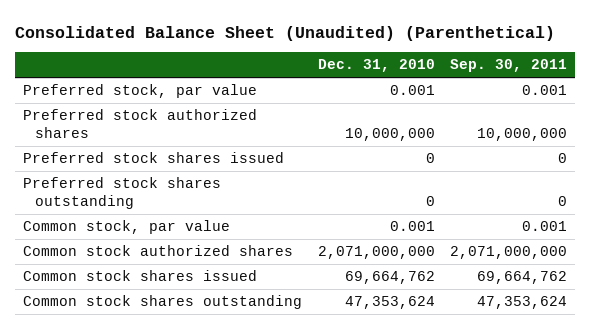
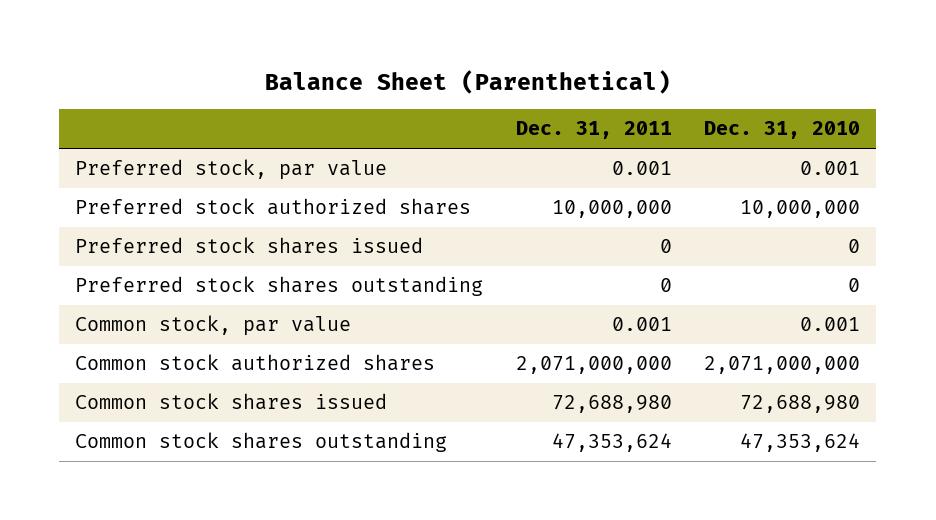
- Consolidated Balance Sheet (Unaudited) (Parenthetical)
+ Balance Sheet (Parenthetical)
- | Dec. 31, 2010 | Sep. 30, 2011
+ | Dec. 31, 2011 | Dec. 31, 2010
- Common stock shares issued | 69,664,762 | 69,664,762
+ Common stock shares issued | 72,688,980 | 72,688,980

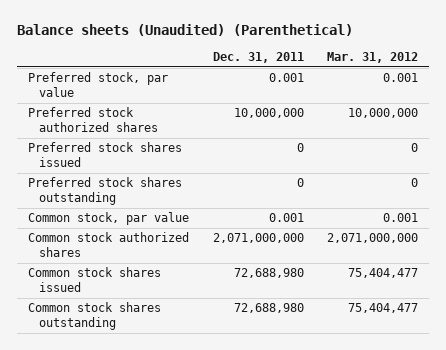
- Balance Sheet (Parenthetical)
+ Balance sheets (Unaudited) (Parenthetical)
- | Dec. 31, 2011 | Dec. 31, 2010
+ | Dec. 31, 2011 | Mar. 31, 2012
- Common stock shares outstanding | 47,353,624 | 47,353,624
+ Common stock shares outstanding | 72,688,980 | 75,404,477

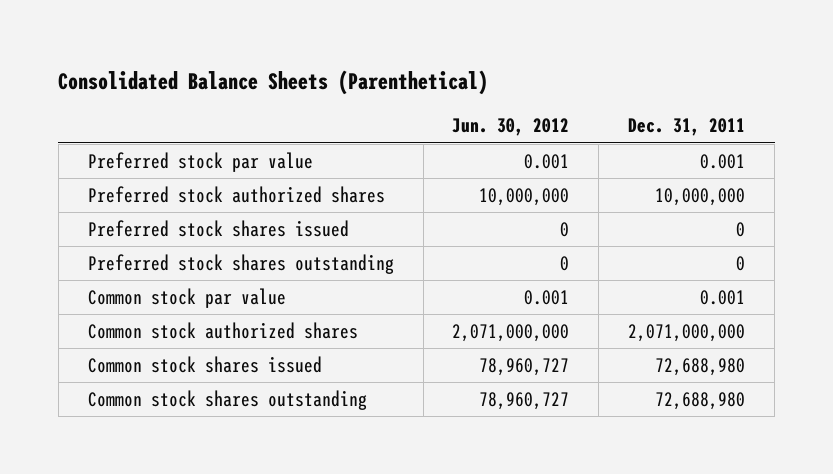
- Balance sheets (Unaudited) (Parenthetical)
+ Consolidated Balance Sheets (Parenthetical)
- | Dec. 31, 2011 | Mar. 31, 2012
+ | Jun. 30, 2012 | Dec. 31, 2011
- Preferred stock, par value | 0.001 | 0.001
+ Preferred stock par value | 0.001 | 0.001
- Common stock, par value | 0.001 | 0.001
+ Common stock par value | 0.001 | 0.001

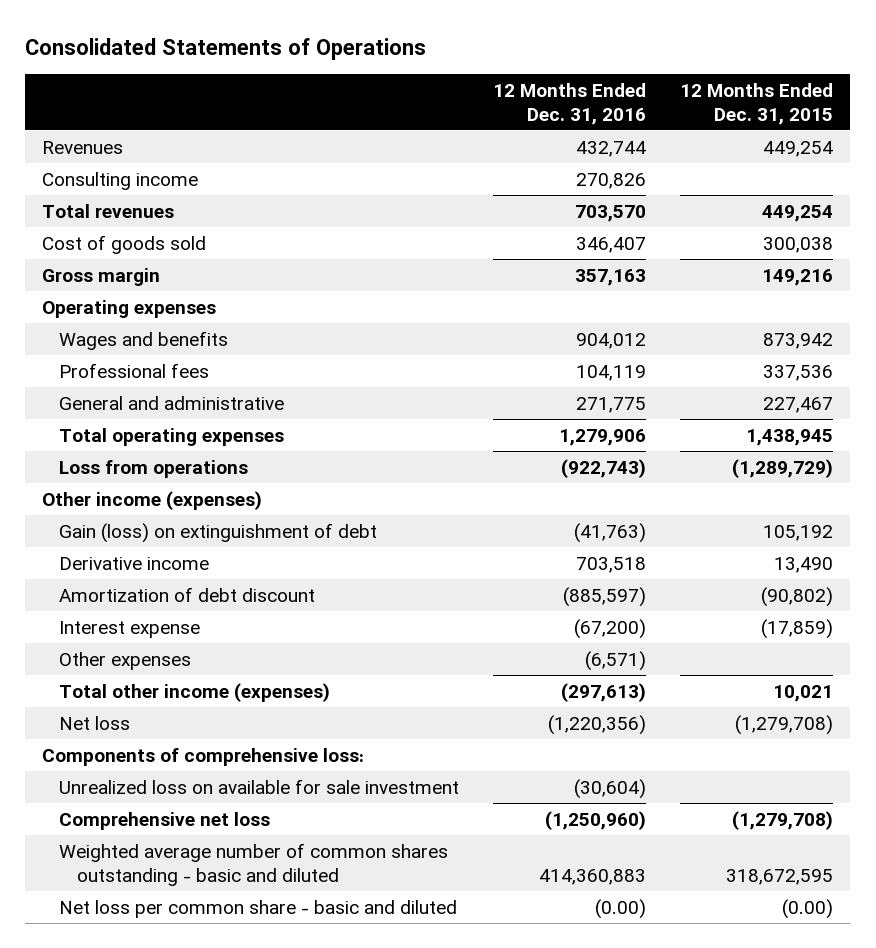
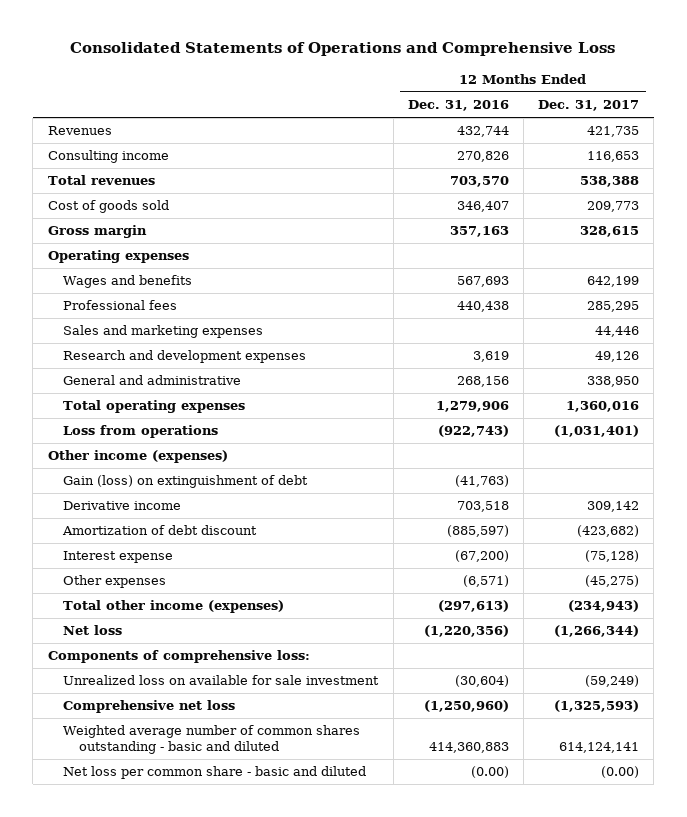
- Consolidated Statements of Operations
+ Consolidated Statements of Operations and Comprehensive Loss
- | 12 Months Ended Dec. 31, 2016 | 12 Months Ended Dec. 31, 2015
+ | 12 Months Ended Dec. 31, 2016 | 12 Months Ended Dec. 31, 2017
- Wages and benefits | 904,012 | 873,942
- Professional fees | 104,119 | 337,536
- General and administrative | 271,775 | 227,467
+ Wages and benefits | 567,693 | 642,199
+ Professional fees | 440,438 | 285,295
+ Sales and marketing expenses | | 44,446
+ Research and development expenses | 3,619 | 49,126
+ General and administrative | 268,156 | 338,950

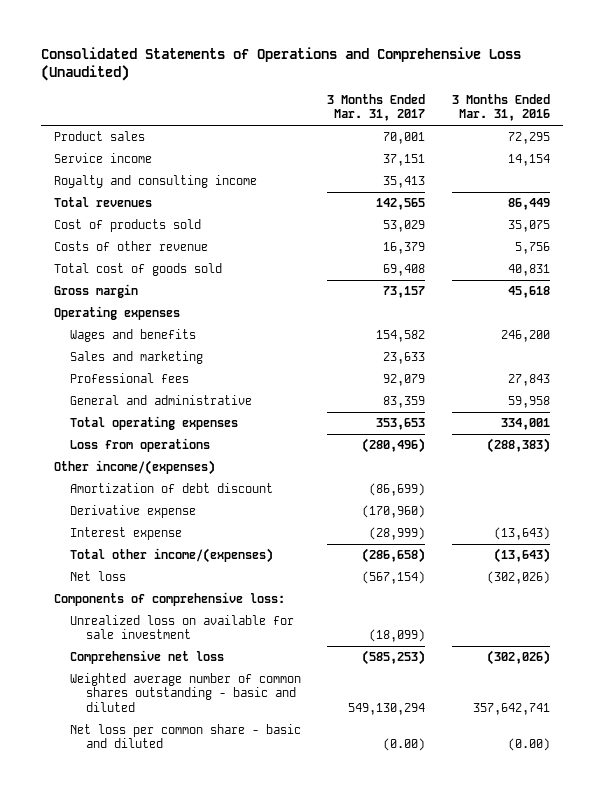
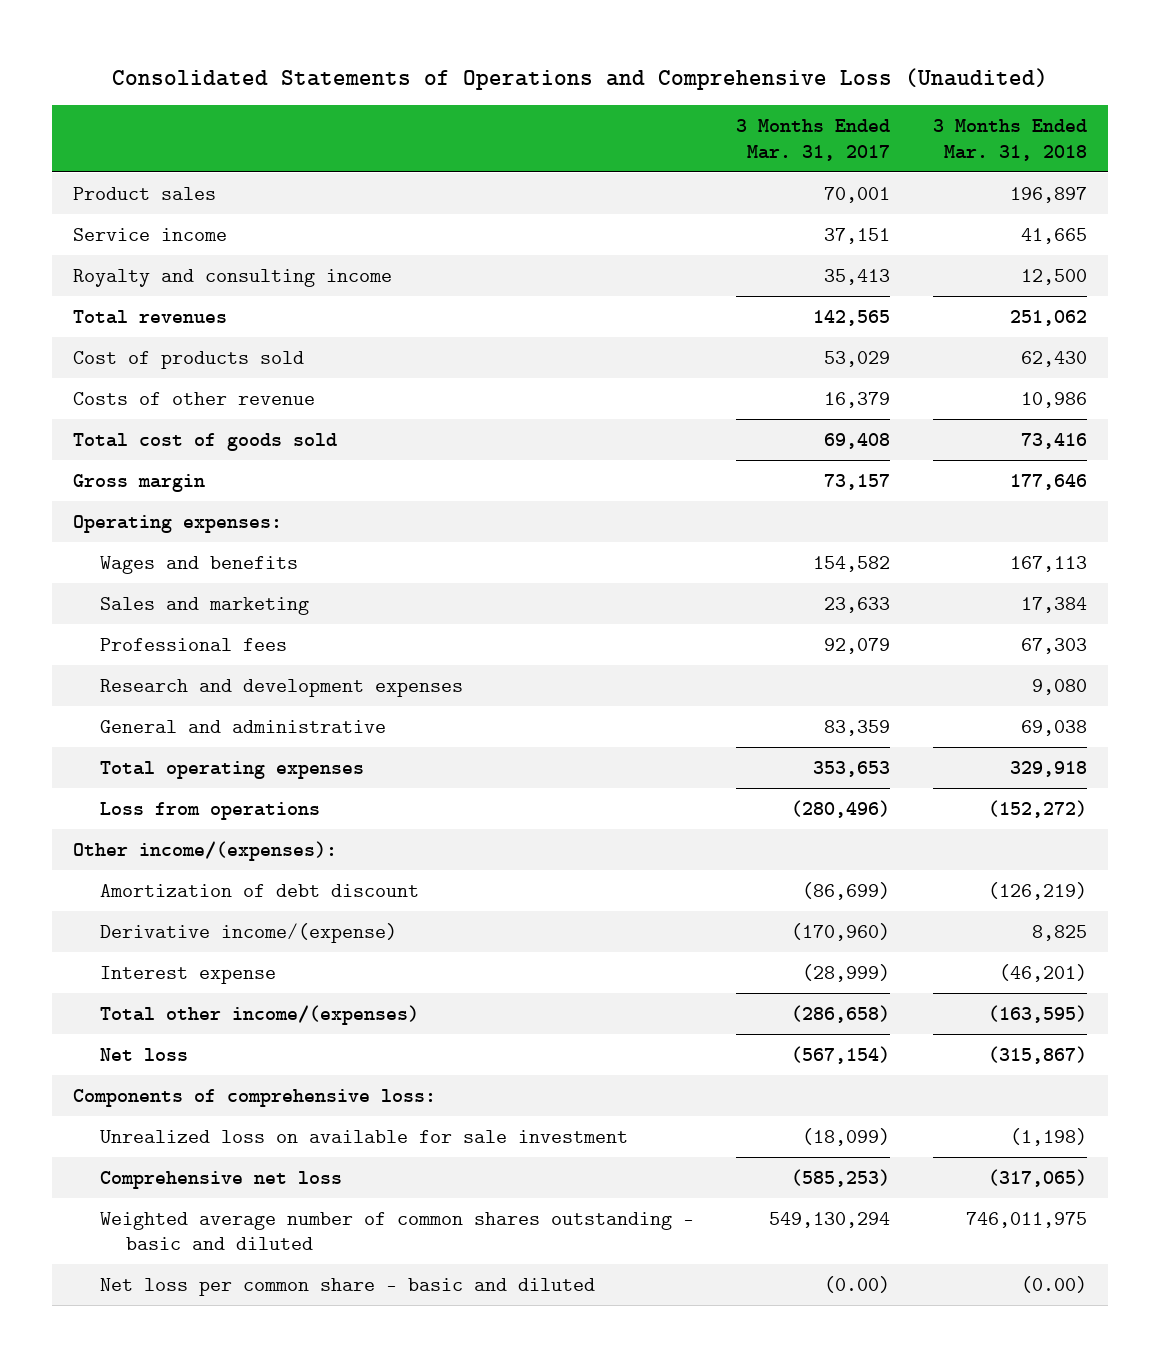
- | 3 Months Ended Mar. 31, 2017 | 3 Months Ended Mar. 31, 2016
+ | 3 Months Ended Mar. 31, 2017 | 3 Months Ended Mar. 31, 2018
- Operating expenses
+ Operating expenses:
+ Research and development expenses | | 9,080
- Other income/(expenses)
+ Other income/(expenses):
- Derivative expense | (170,960) |
+ Derivative income/(expense) | (170,960) | 8,825

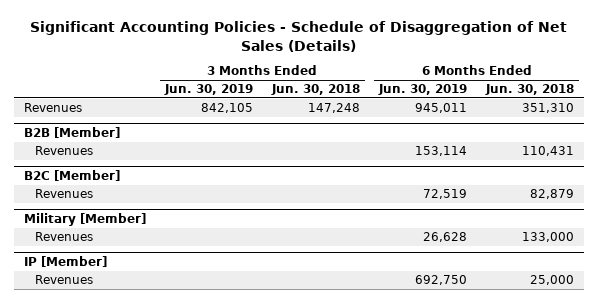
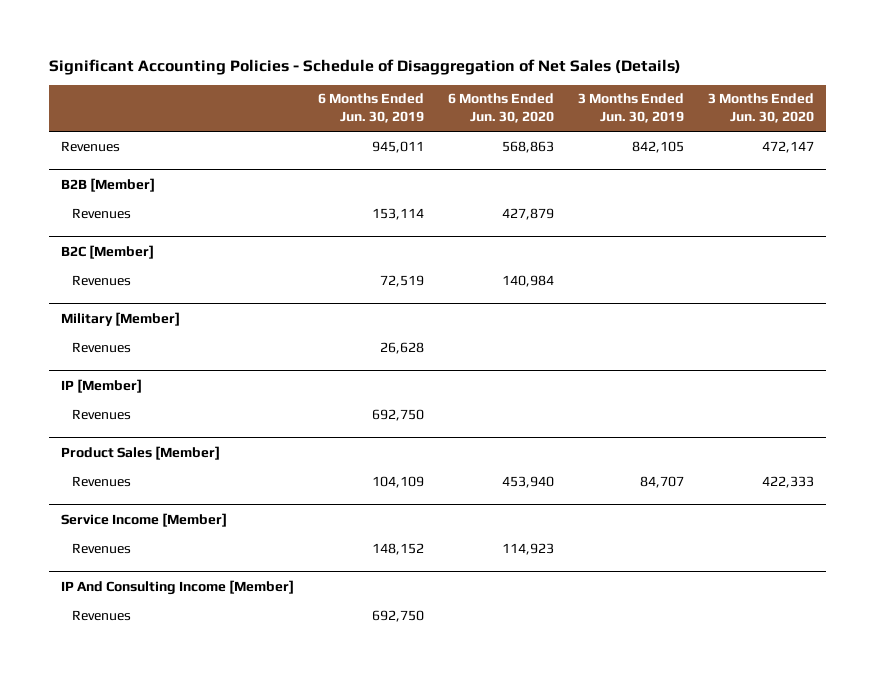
- | 3 Months Ended Jun. 30, 2019 | 3 Months Ended Jun. 30, 2018 | 6 Months Ended Jun. 30, 2019 | 6 Months Ended Jun. 30, 2018
+ | 6 Months Ended Jun. 30, 2019 | 6 Months Ended Jun. 30, 2020 | 3 Months Ended Jun. 30, 2019 | 3 Months Ended Jun. 30, 2020
+ Product Sales [Member]
+ Revenues | 104,109 | 453,940 | 84,707 | 422,333
+ Service Income [Member]
+ Revenues | 148,152 | 114,923 | |
+ IP And Consulting Income [Member]
+ Revenues | 692,750 | | |

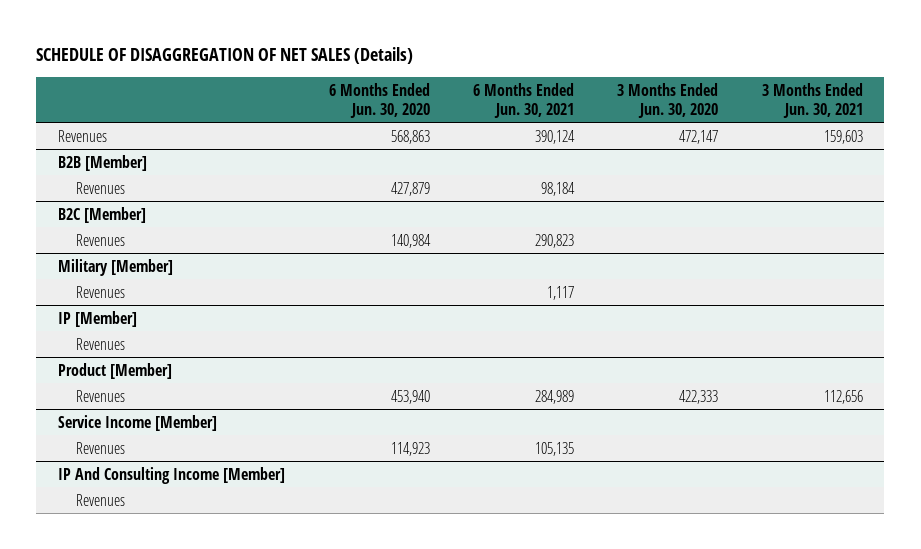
- Significant Accounting Policies - Schedule of Disaggregation of Net Sales (Details)
+ SCHEDULE OF DISAGGREGATION OF NET SALES (Details)
- | 6 Months Ended Jun. 30, 2019 | 6 Months Ended Jun. 30, 2020 | 3 Months Ended Jun. 30, 2019 | 3 Months Ended Jun. 30, 2020
+ | 6 Months Ended Jun. 30, 2020 | 6 Months Ended Jun. 30, 2021 | 3 Months Ended Jun. 30, 2020 | 3 Months Ended Jun. 30, 2021
- Product Sales [Member]
+ Product [Member]

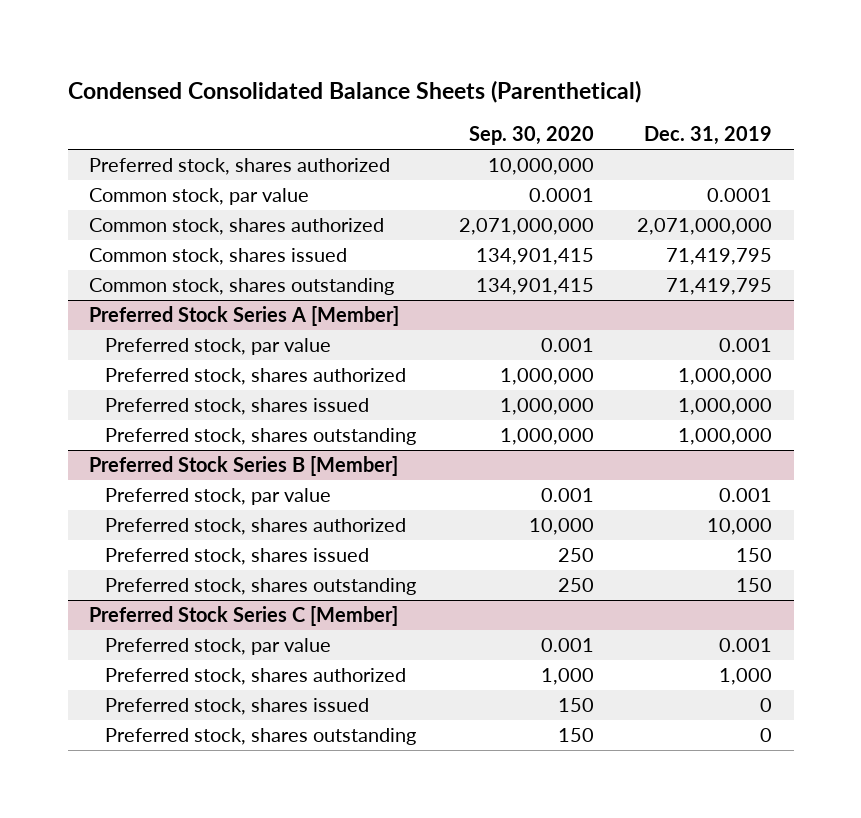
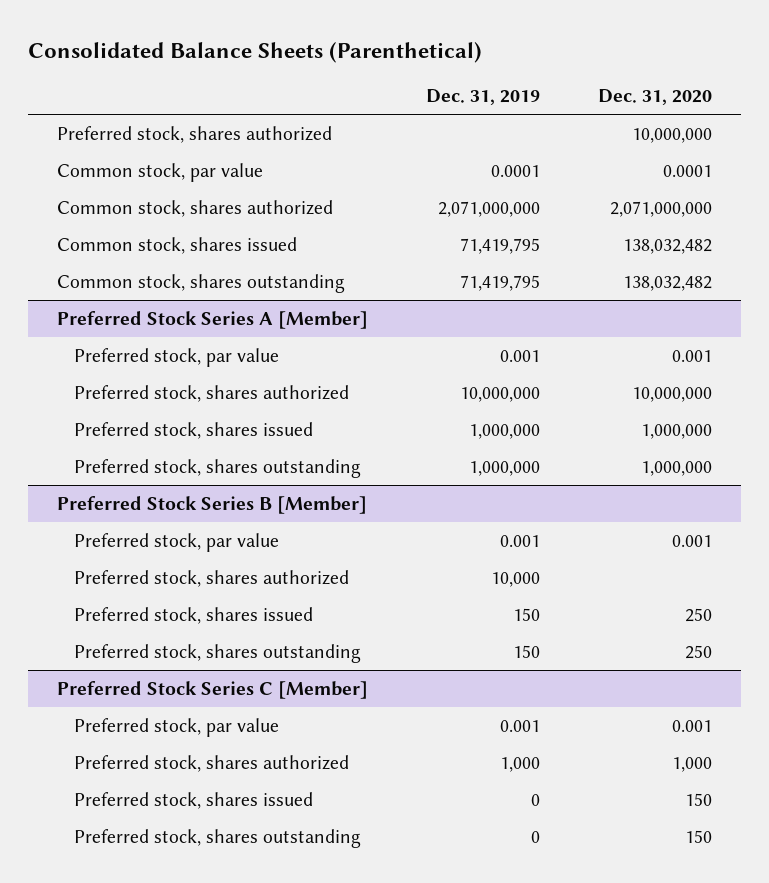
- Condensed Consolidated Balance Sheets (Parenthetical)
+ Consolidated Balance Sheets (Parenthetical)
- | Sep. 30, 2020 | Dec. 31, 2019
+ | Dec. 31, 2019 | Dec. 31, 2020
@ Preferred Stock Series A [Member]
- Preferred stock, shares authorized | 1,000,000 | 1,000,000
+ Preferred stock, shares authorized | 10,000,000 | 10,000,000

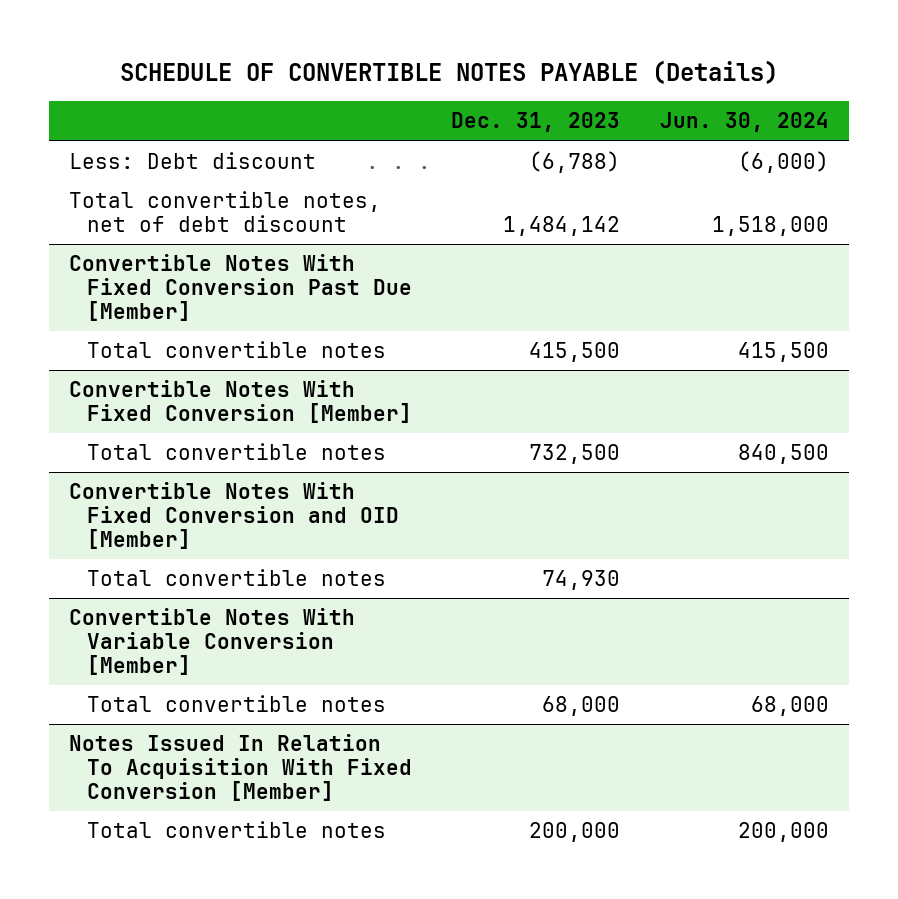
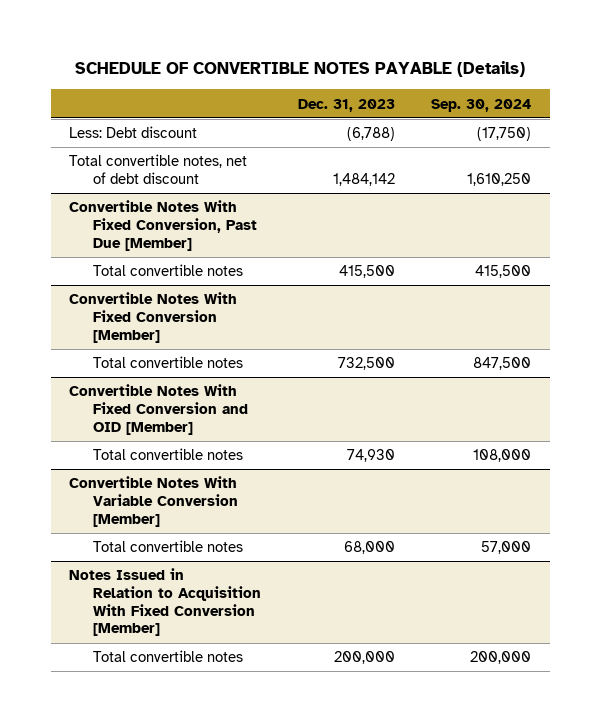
- | Dec. 31, 2023 | Jun. 30, 2024
+ | Dec. 31, 2023 | Sep. 30, 2024
- Convertible Notes With Fixed Conversion Past Due [Member]
+ Convertible Notes With Fixed Conversion, Past Due [Member]
- Notes Issued In Relation To Acquisition With Fixed Conversion [Member]
+ Notes Issued in Relation to Acquisition With Fixed Conversion [Member]

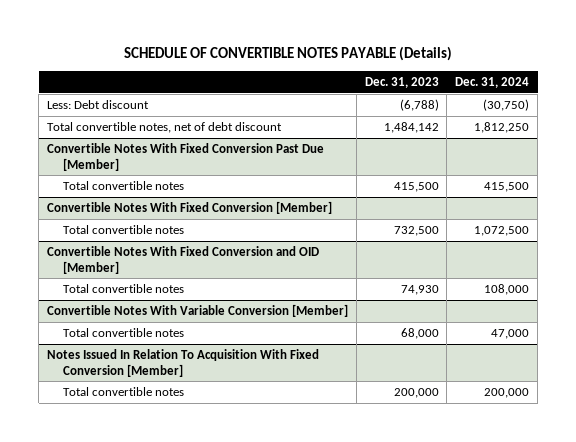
- | Dec. 31, 2023 | Sep. 30, 2024
+ | Dec. 31, 2023 | Dec. 31, 2024
- Convertible Notes With Fixed Conversion, Past Due [Member]
+ Convertible Notes With Fixed Conversion Past Due [Member]
- Notes Issued in Relation to Acquisition With Fixed Conversion [Member]
+ Notes Issued In Relation To Acquisition With Fixed Conversion [Member]

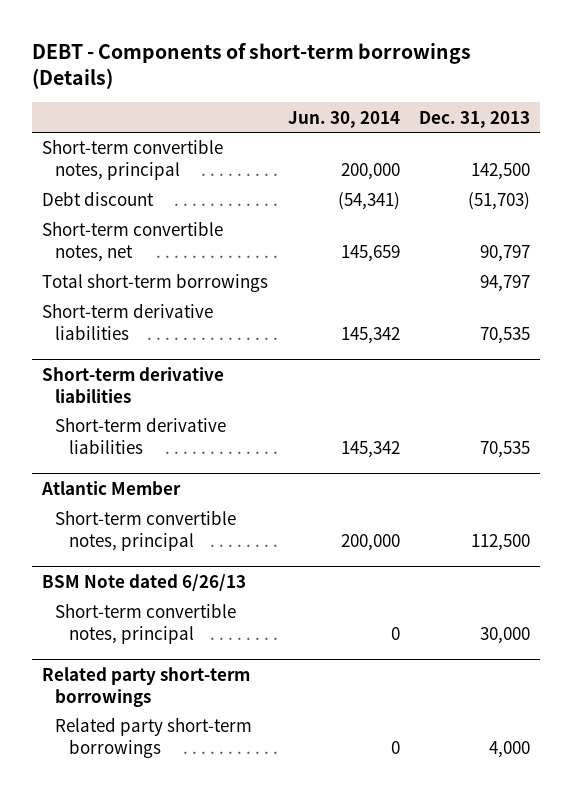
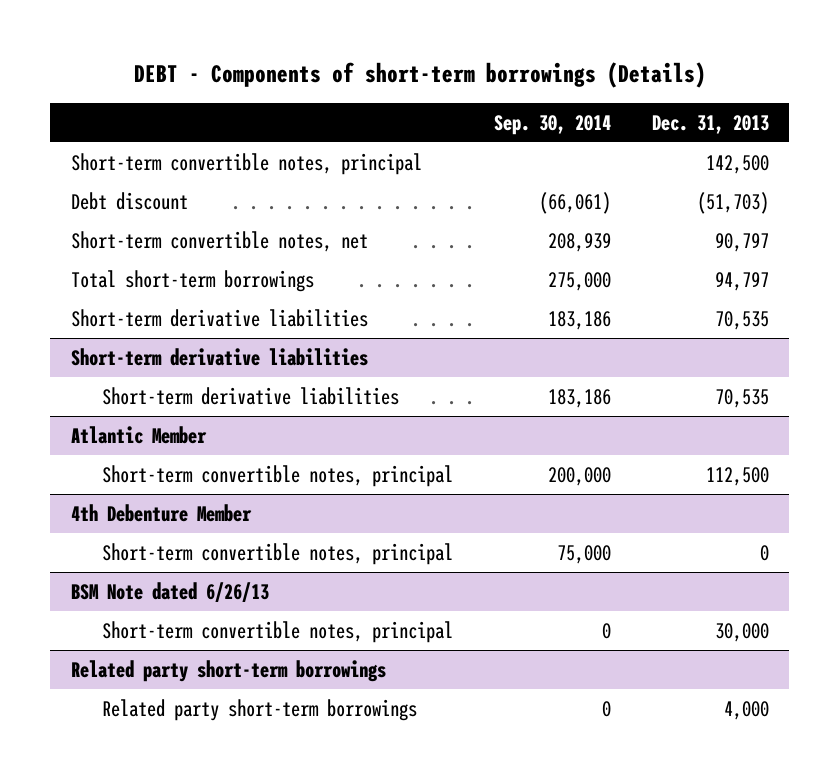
- | Jun. 30, 2014 | Dec. 31, 2013
+ | Sep. 30, 2014 | Dec. 31, 2013
+ 4th Debenture Member
+ Short-term convertible notes, principal | 75,000 | 0

